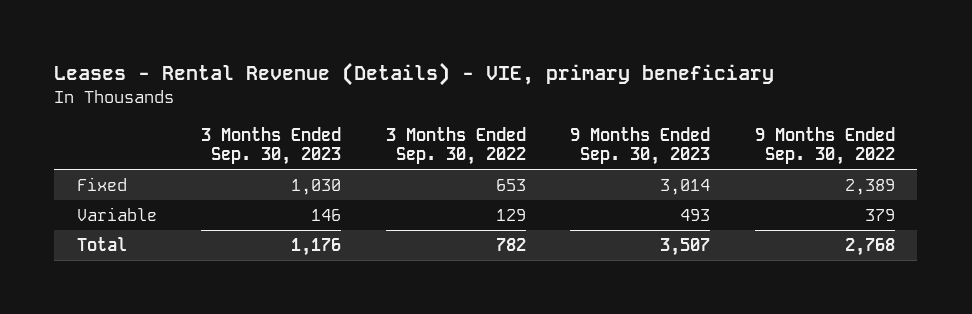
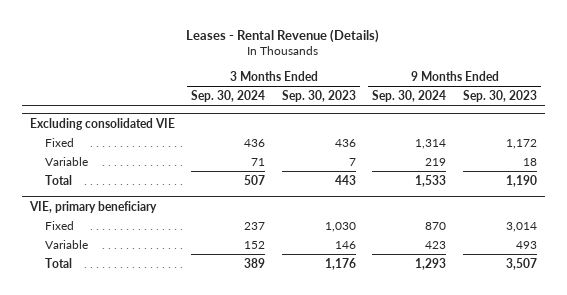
- Leases - Rental Revenue (Details) - VIE, primary beneficiary
+ Leases - Rental Revenue (Details)
- | 3 Months Ended Sep. 30, 2023 | 3 Months Ended Sep. 30, 2022 | 9 Months Ended Sep. 30, 2023 | 9 Months Ended Sep. 30, 2022
+ | 3 Months Ended Sep. 30, 2024 | 3 Months Ended Sep. 30, 2023 | 9 Months Ended Sep. 30, 2024 | 9 Months Ended Sep. 30, 2023
+ Excluding consolidated VIE
+ Fixed | 436 | 436 | 1,314 | 1,172
+ Variable | 71 | 7 | 219 | 18
+ Total | 507 | 443 | 1,533 | 1,190
+ VIE, primary beneficiary

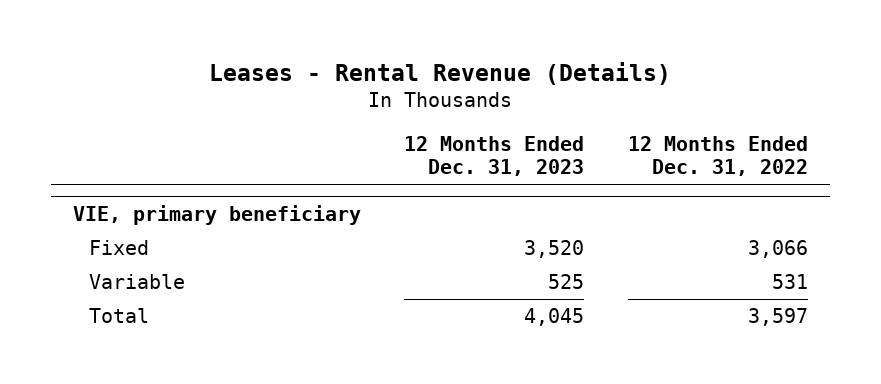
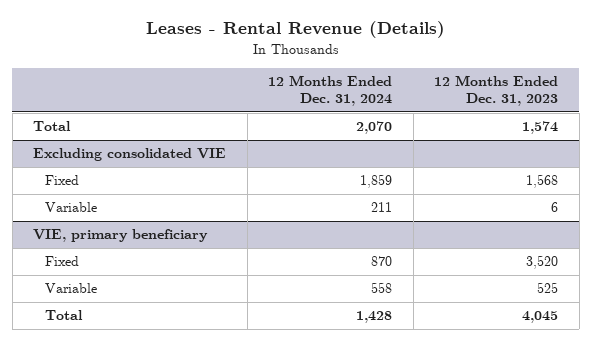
- | 12 Months Ended Dec. 31, 2023 | 12 Months Ended Dec. 31, 2022
+ | 12 Months Ended Dec. 31, 2024 | 12 Months Ended Dec. 31, 2023
+ Total | 2,070 | 1,574
+ Excluding consolidated VIE
+ Fixed | 1,859 | 1,568
+ Variable | 211 | 6

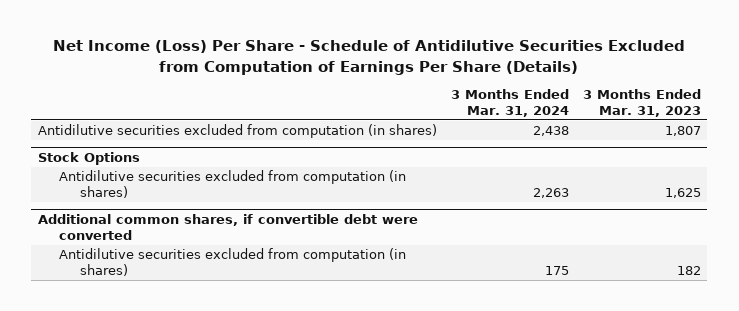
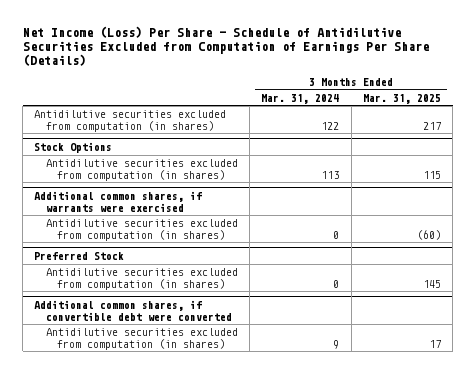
- | 3 Months Ended Mar. 31, 2024 | 3 Months Ended Mar. 31, 2023
+ | 3 Months Ended Mar. 31, 2024 | 3 Months Ended Mar. 31, 2025
- Antidilutive securities excluded from computation (in shares) | 2,438 | 1,807
+ Antidilutive securities excluded from computation (in shares) | 122 | 217
@ Stock Options
- Antidilutive securities excluded from computation (in shares) | 2,263 | 1,625
+ Antidilutive securities excluded from computation (in shares) | 113 | 115
+ Additional common shares, if warrants were exercised
+ Antidilutive securities excluded from computation (in shares) | 0 | (60)
+ Preferred Stock
+ Antidilutive securities excluded from computation (in shares) | 0 | 145
@ Additional common shares, if convertible debt were converted
- Antidilutive securities excluded from computation (in shares) | 175 | 182
+ Antidilutive securities excluded from computation (in shares) | 9 | 17

